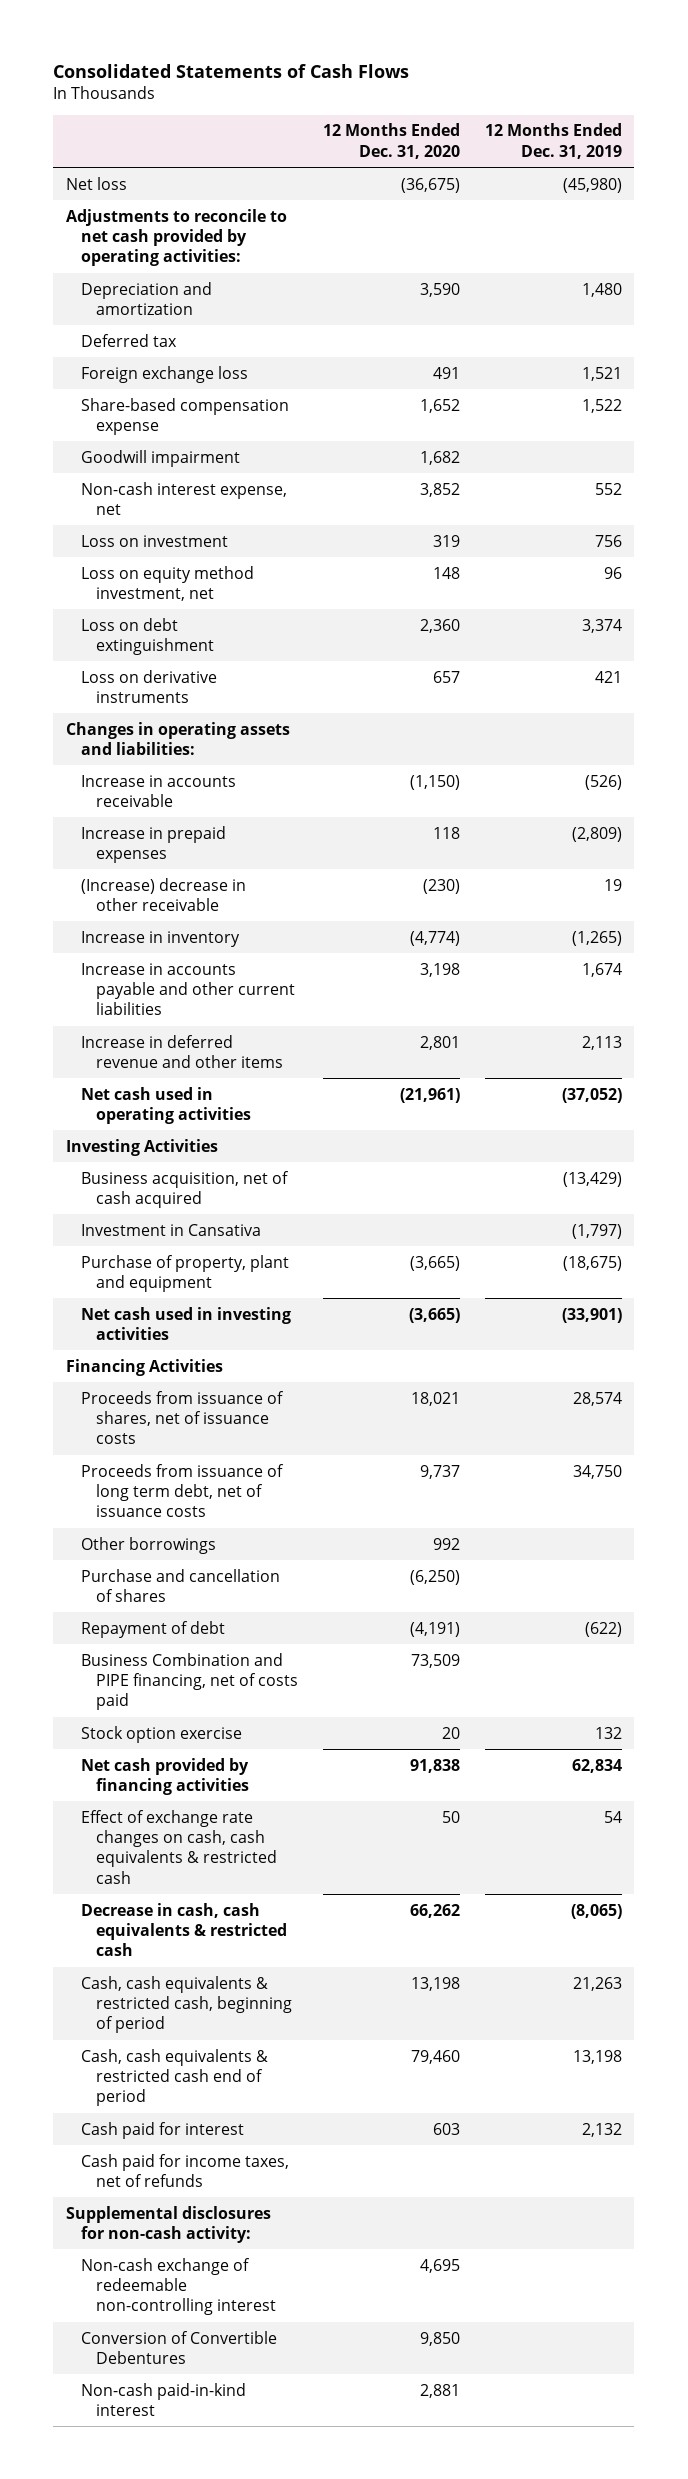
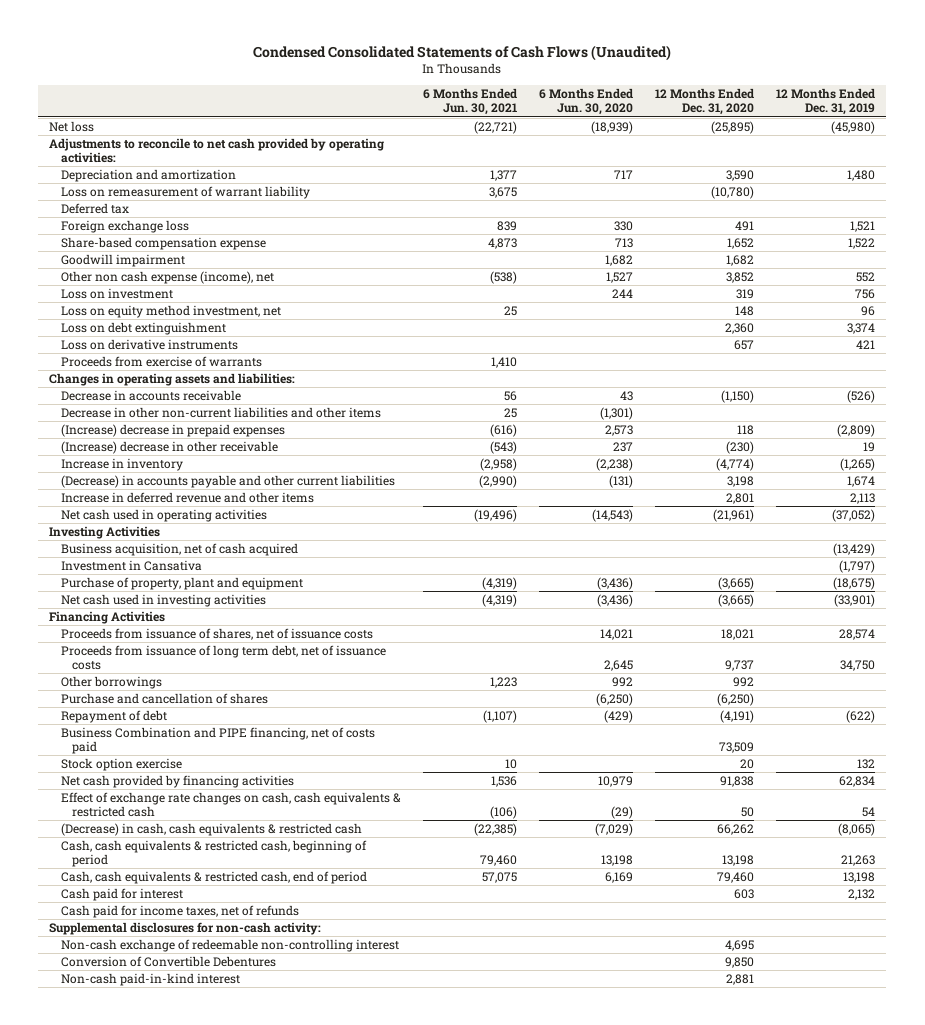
- Consolidated Statements of Cash Flows
+ Condensed Consolidated Statements of Cash Flows (Unaudited)
- | 12 Months Ended Dec. 31, 2020 | 12 Months Ended Dec. 31, 2019
+ | 6 Months Ended Jun. 30, 2021 | 6 Months Ended Jun. 30, 2020 | 12 Months Ended Dec. 31, 2020 | 12 Months Ended Dec. 31, 2019
- Net loss | (36,675) | (45,980)
+ Net loss | (22,721) | (18,939) | (25,895) | (45,980)
+ Loss on remeasurement of warrant liability | 3,675 | | (10,780) |
- Non-cash interest expense, net | 3,852 | 552
+ Other non cash expense (income), net | (538) | 1,527 | 3,852 | 552
+ Proceeds from exercise of warrants | 1,410 | | |
- Increase in accounts receivable | (1,150) | (526)
- Increase in prepaid expenses | 118 | (2,809)
+ Decrease in accounts receivable | 56 | 43 | (1,150) | (526)
+ Decrease in other non-current liabilities and other items | 25 | (1,301) | |
+ (Increase) decrease in prepaid expenses | (616) | 2,573 | 118 | (2,809)
- Increase in accounts payable and other current liabilities | 3,198 | 1,674
+ (Decrease) in accounts payable and other current liabilities | (2,990) | (131) | 3,198 | 1,674
- Decrease in cash, cash equivalents & restricted cash | 66,262 | (8,065)
+ (Decrease) in cash, cash equivalents & restricted cash | (22,385) | (7,029) | 66,262 | (8,065)
- Cash, cash equivalents & restricted cash end of period | 79,460 | 13,198
+ Cash, cash equivalents & restricted cash, end of period | 57,075 | 6,169 | 79,460 | 13,198

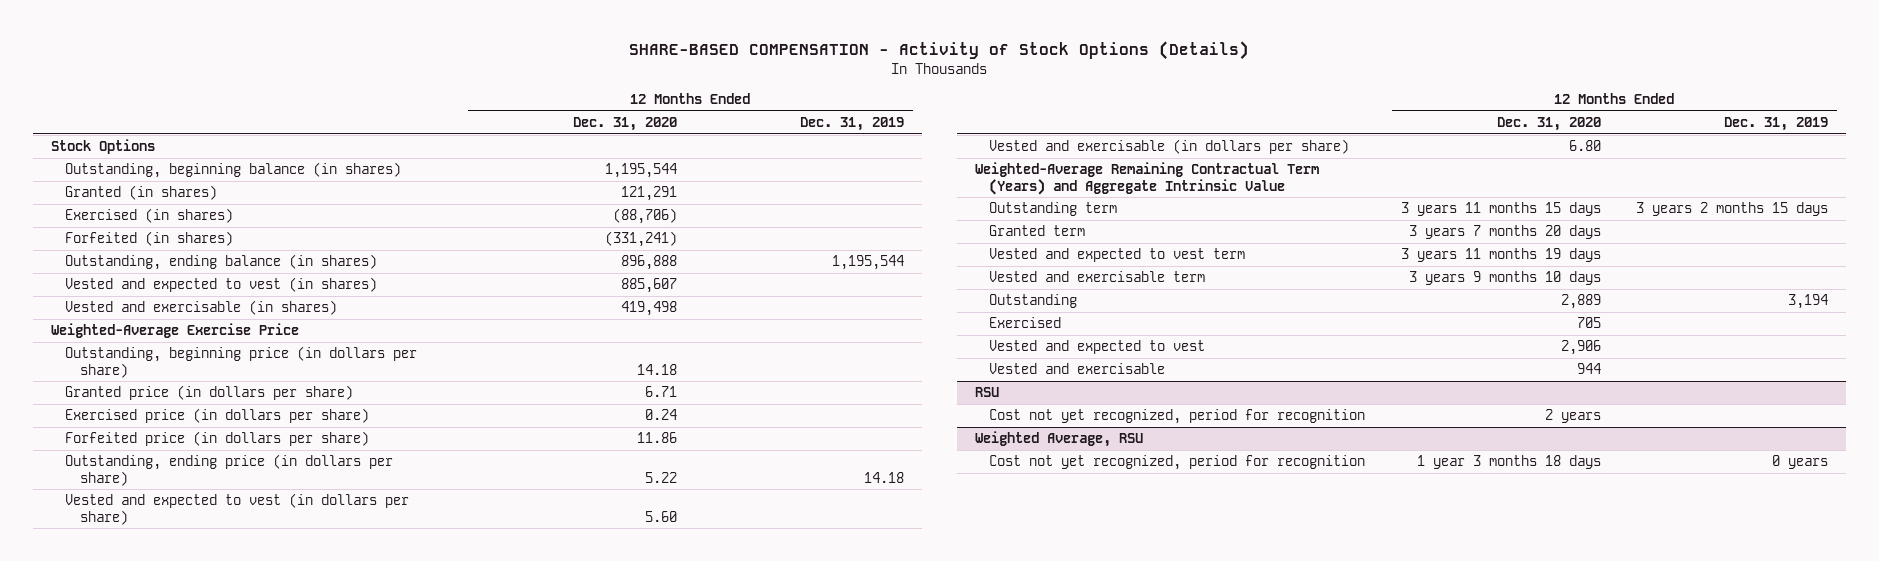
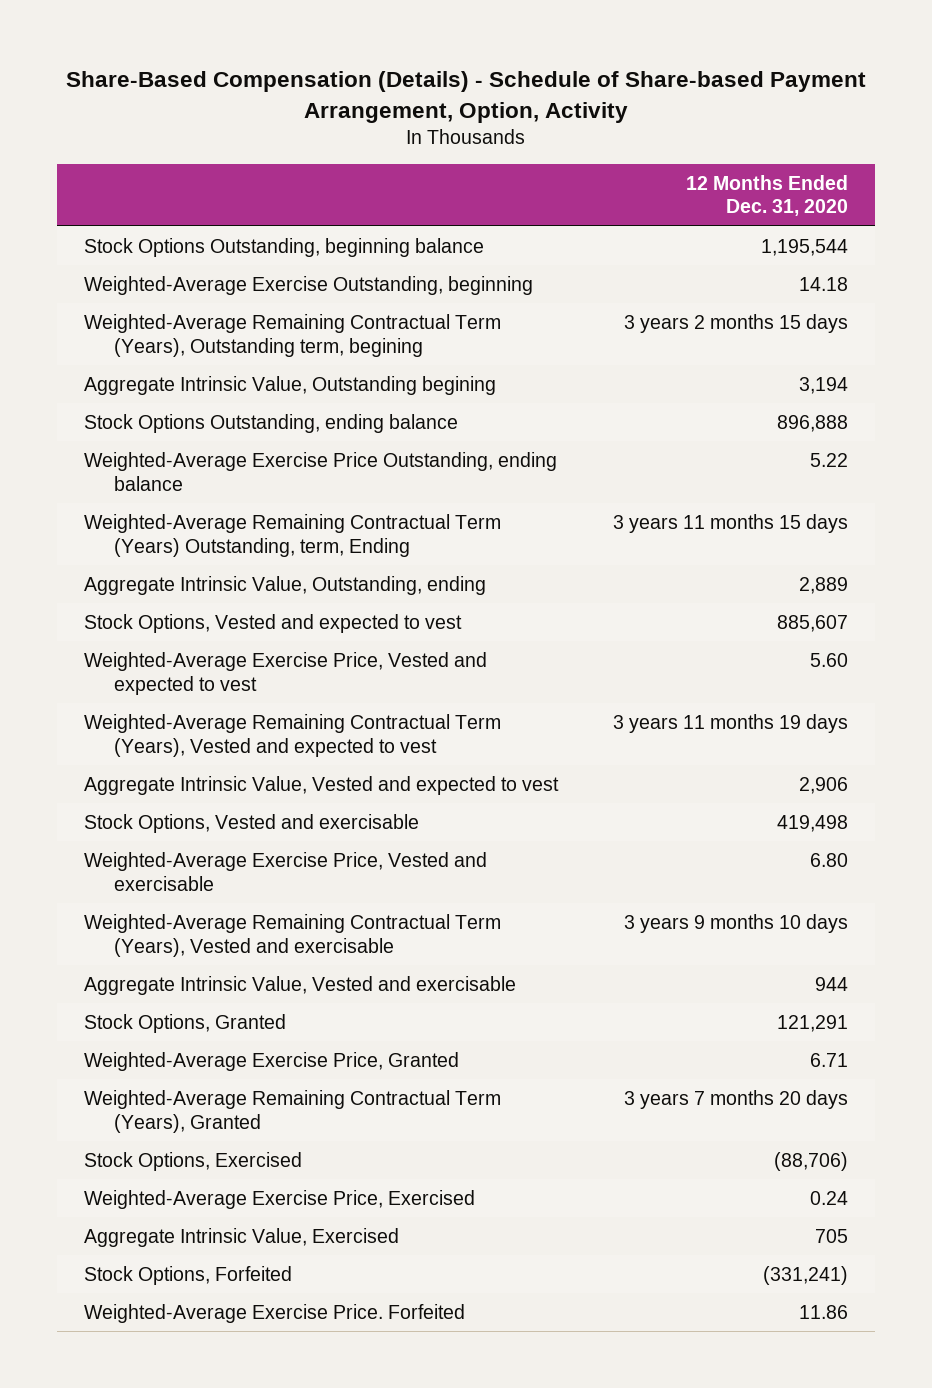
- SHARE-BASED COMPENSATION - Activity of Stock Options (Details)
+ Share-Based Compensation (Details) - Schedule of Share-based Payment Arrangement, Option, Activity
- | 12 Months Ended Dec. 31, 2020 | 12 Months Ended Dec. 31, 2019
+ | 12 Months Ended Dec. 31, 2020
- Stock Options
- Outstanding, beginning balance (in shares) | 1,195,544 |
- Granted (in shares) | 121,291 |
- Exercised (in shares) | (88,706) |
- Forfeited (in shares) | (331,241) |
- Outstanding, ending balance (in shares) | 896,888 | 1,195,544
- Vested and expected to vest (in shares) | 885,607 |
- Vested and exercisable (in shares) | 419,498 |
- Weighted-Average Exercise Price
- Outstanding, beginning price (in dollars per share) | 14.18 |
- Granted price (in dollars per share) | 6.71 |
- Exercised price (in dollars per share) | 0.24 |
- Forfeited price (in dollars per share) | 11.86 |
- Outstanding, ending price (in dollars per share) | 5.22 | 14.18
- Vested and expected to vest (in dollars per share) | 5.60 |
- Vested and exercisable (in dollars per share) | 6.80 |
- Weighted-Average Remaining Contractual Term (Years) and Aggregate Intrinsic Value
- Outstanding term | 3 years 11 months 15 days | 3 years 2 months 15 days
- Granted term | 3 years 7 months 20 days |
- Vested and expected to vest term | 3 years 11 months 19 days |
- Vested and exercisable term | 3 years 9 months 10 days |
- Outstanding | 2,889 | 3,194
- Exercised | 705 |
- Vested and expected to vest | 2,906 |
- Vested and exercisable | 944 |
- RSU
- Cost not yet recognized, period for recognition | 2 years |
- Weighted Average, RSU
- Cost not yet recognized, period for recognition | 1 year 3 months 18 days | 0 years
+ Stock Options Outstanding, beginning balance | 1,195,544
+ Weighted-Average Exercise Outstanding, beginning | 14.18
+ Weighted-Average Remaining Contractual Term (Years), Outstanding term, begining | 3 years 2 months 15 days
+ Aggregate Intrinsic Value, Outstanding begining | 3,194
+ Stock Options Outstanding, ending balance | 896,888
+ Weighted-Average Exercise Price Outstanding, ending balance | 5.22
+ Weighted-Average Remaining Contractual Term (Years) Outstanding, term, Ending | 3 years 11 months 15 days
+ Aggregate Intrinsic Value, Outstanding, ending | 2,889
+ Stock Options, Vested and expected to vest | 885,607
+ Weighted-Average Exercise Price, Vested and expected to vest | 5.60
+ Weighted-Average Remaining Contractual Term (Years), Vested and expected to vest | 3 years 11 months 19 days
+ Aggregate Intrinsic Value, Vested and expected to vest | 2,906
+ Stock Options, Vested and exercisable | 419,498
+ Weighted-Average Exercise Price, Vested and exercisable | 6.80
+ Weighted-Average Remaining Contractual Term (Years), Vested and exercisable | 3 years 9 months 10 days
+ Aggregate Intrinsic Value, Vested and exercisable | 944
+ Stock Options, Granted | 121,291
+ Weighted-Average Exercise Price, Granted | 6.71
+ Weighted-Average Remaining Contractual Term (Years), Granted | 3 years 7 months 20 days
+ Stock Options, Exercised | (88,706)
+ Weighted-Average Exercise Price, Exercised | 0.24
+ Aggregate Intrinsic Value, Exercised | 705
+ Stock Options, Forfeited | (331,241)
+ Weighted-Average Exercise Price. Forfeited | 11.86

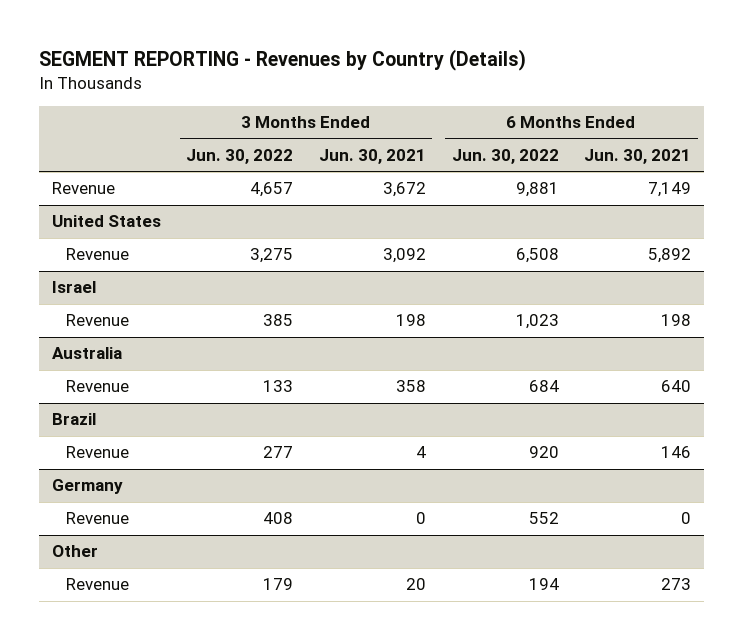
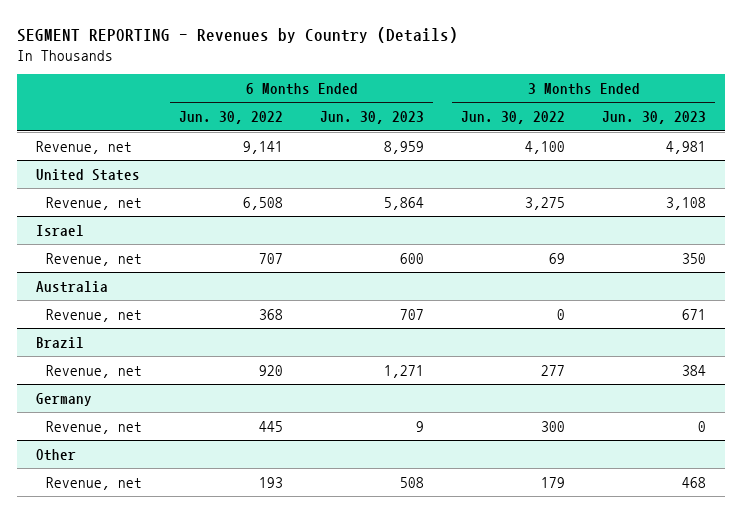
- | 3 Months Ended Jun. 30, 2022 | 3 Months Ended Jun. 30, 2021 | 6 Months Ended Jun. 30, 2022 | 6 Months Ended Jun. 30, 2021
+ | 6 Months Ended Jun. 30, 2022 | 6 Months Ended Jun. 30, 2023 | 3 Months Ended Jun. 30, 2022 | 3 Months Ended Jun. 30, 2023
- Revenue | 4,657 | 3,672 | 9,881 | 7,149
+ Revenue, net | 9,141 | 8,959 | 4,100 | 4,981
@ United States
- Revenue | 3,275 | 3,092 | 6,508 | 5,892
+ Revenue, net | 6,508 | 5,864 | 3,275 | 3,108
@ Israel
- Revenue | 385 | 198 | 1,023 | 198
+ Revenue, net | 707 | 600 | 69 | 350
@ Australia
- Revenue | 133 | 358 | 684 | 640
+ Revenue, net | 368 | 707 | 0 | 671
@ Brazil
- Revenue | 277 | 4 | 920 | 146
+ Revenue, net | 920 | 1,271 | 277 | 384
@ Germany
- Revenue | 408 | 0 | 552 | 0
+ Revenue, net | 445 | 9 | 300 | 0
@ Other
- Revenue | 179 | 20 | 194 | 273
+ Revenue, net | 193 | 508 | 179 | 468

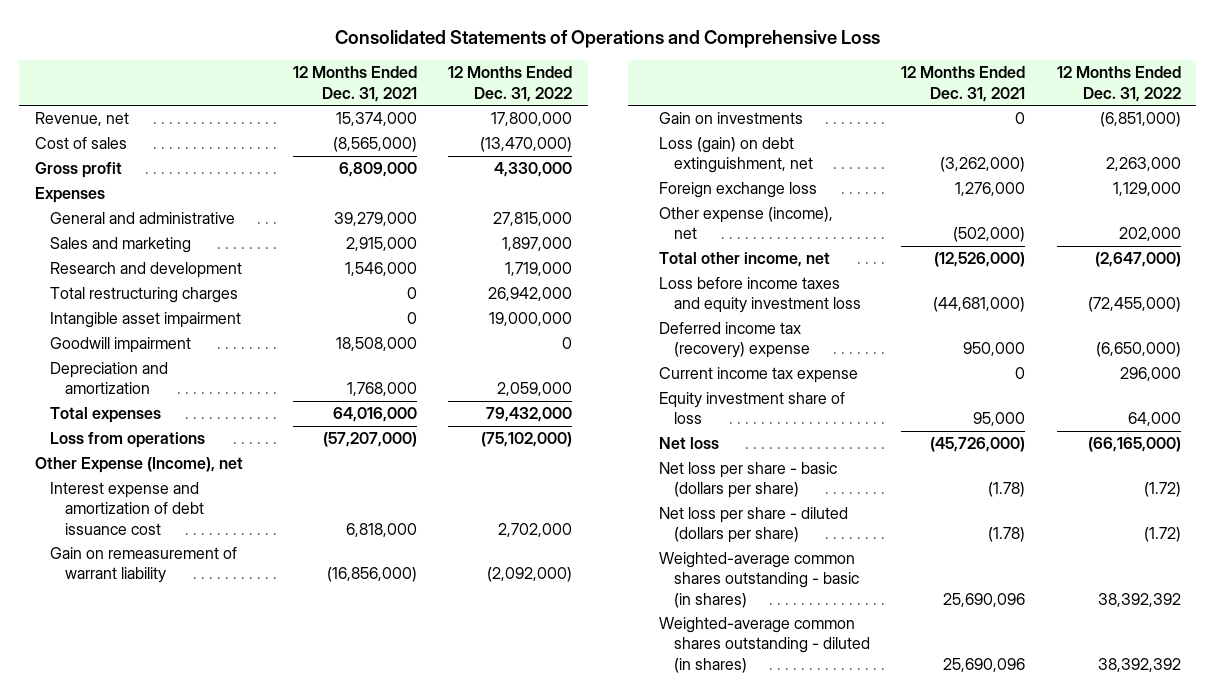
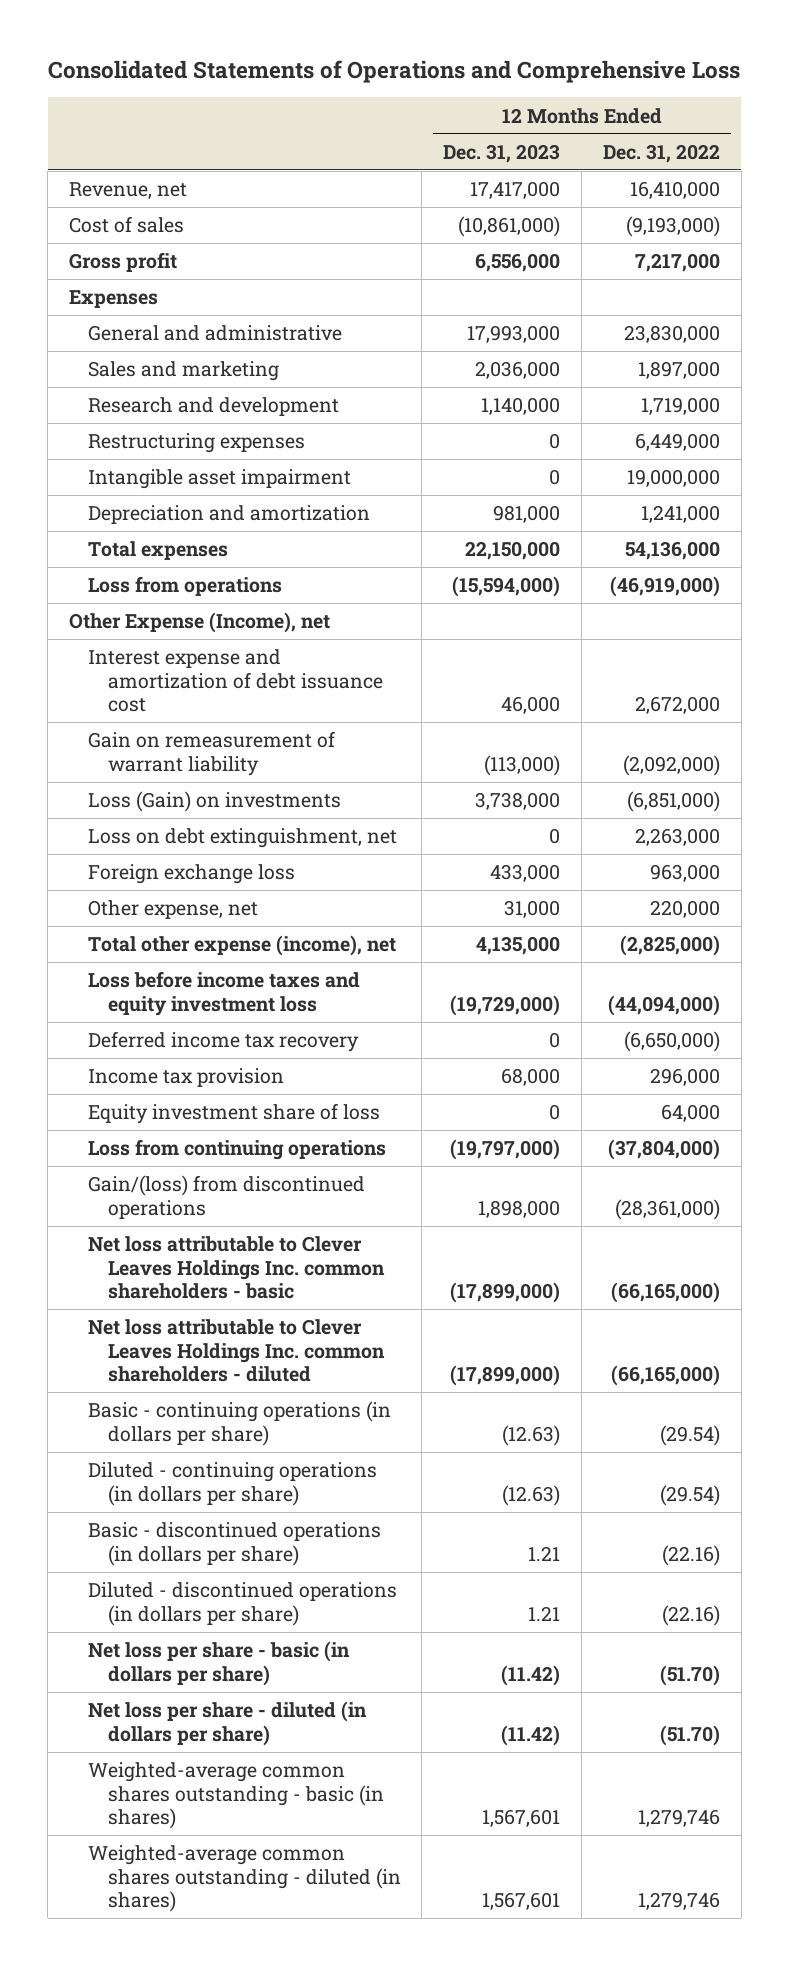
- | 12 Months Ended Dec. 31, 2021 | 12 Months Ended Dec. 31, 2022
+ | 12 Months Ended Dec. 31, 2023 | 12 Months Ended Dec. 31, 2022
- Revenue, net | 15,374,000 | 17,800,000
- Cost of sales | (8,565,000) | (13,470,000)
- Gross profit | 6,809,000 | 4,330,000
+ Revenue, net | 17,417,000 | 16,410,000
+ Cost of sales | (10,861,000) | (9,193,000)
+ Gross profit | 6,556,000 | 7,217,000
- General and administrative | 39,279,000 | 27,815,000
+ General and administrative | 17,993,000 | 23,830,000
- Total restructuring charges | 0 | 26,942,000
+ Restructuring expenses | 0 | 6,449,000
- Goodwill impairment | 18,508,000 | 0
- Depreciation and amortization | 1,768,000 | 2,059,000
- Total expenses | 64,016,000 | 79,432,000
- Loss from operations | (57,207,000) | (75,102,000)
+ Depreciation and amortization | 981,000 | 1,241,000
+ Total expenses | 22,150,000 | 54,136,000
+ Loss from operations | (15,594,000) | (46,919,000)
- Interest expense and amortization of debt issuance cost | 6,818,000 | 2,702,000
+ Interest expense and amortization of debt issuance cost | 46,000 | 2,672,000
- Gain on investments | 0 | (6,851,000)
- Loss (gain) on debt extinguishment, net | (3,262,000) | 2,263,000
- Foreign exchange loss | 1,276,000 | 1,129,000
- Other expense (income), net | (502,000) | 202,000
- Total other income, net | (12,526,000) | (2,647,000)
- Loss before income taxes and equity investment loss | (44,681,000) | (72,455,000)
- Deferred income tax (recovery) expense | 950,000 | (6,650,000)
- Current income tax expense | 0 | 296,000
+ Loss (Gain) on investments | 3,738,000 | (6,851,000)
+ Loss on debt extinguishment, net | 0 | 2,263,000
+ Foreign exchange loss | 433,000 | 963,000
+ Other expense, net | 31,000 | 220,000
+ Total other expense (income), net | 4,135,000 | (2,825,000)
+ Loss before income taxes and equity investment loss | (19,729,000) | (44,094,000)
+ Deferred income tax recovery | 0 | (6,650,000)
+ Income tax provision | 68,000 | 296,000
- Net loss | (45,726,000) | (66,165,000)
- Net loss per share - basic (dollars per share) | (1.78) | (1.72)
- Net loss per share - diluted (dollars per share) | (1.78) | (1.72)
- Weighted-average common shares outstanding - basic (in shares) | 25,690,096 | 38,392,392
- Weighted-average common shares outstanding - diluted (in shares) | 25,690,096 | 38,392,392
+ Loss from continuing operations | (19,797,000) | (37,804,000)
+ Gain/(loss) from discontinued operations | 1,898,000 | (28,361,000)
+ Net loss attributable to Clever Leaves Holdings Inc. common shareholders - basic | (17,899,000) | (66,165,000)
+ Net loss attributable to Clever Leaves Holdings Inc. common shareholders - diluted | (17,899,000) | (66,165,000)
+ Basic - continuing operations (in dollars per share) | (12.63) | (29.54)
+ Diluted - continuing operations (in dollars per share) | (12.63) | (29.54)
+ Basic - discontinued operations (in dollars per share) | 1.21 | (22.16)
+ Diluted - discontinued operations (in dollars per share) | 1.21 | (22.16)
+ Net loss per share - basic (in dollars per share) | (11.42) | (51.70)
+ Net loss per share - diluted (in dollars per share) | (11.42) | (51.70)
+ Weighted-average common shares outstanding - basic (in shares) | 1,567,601 | 1,279,746
+ Weighted-average common shares outstanding - diluted (in shares) | 1,567,601 | 1,279,746

